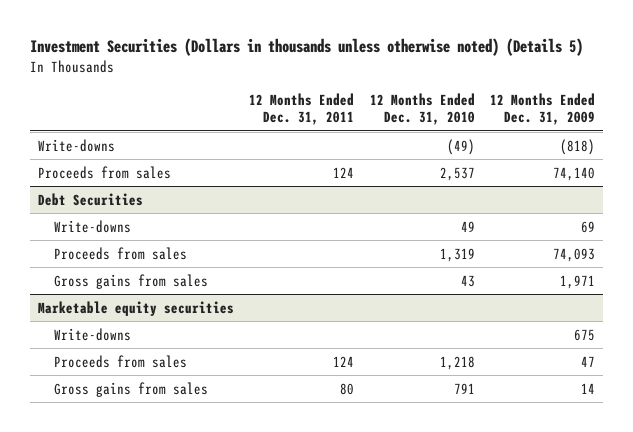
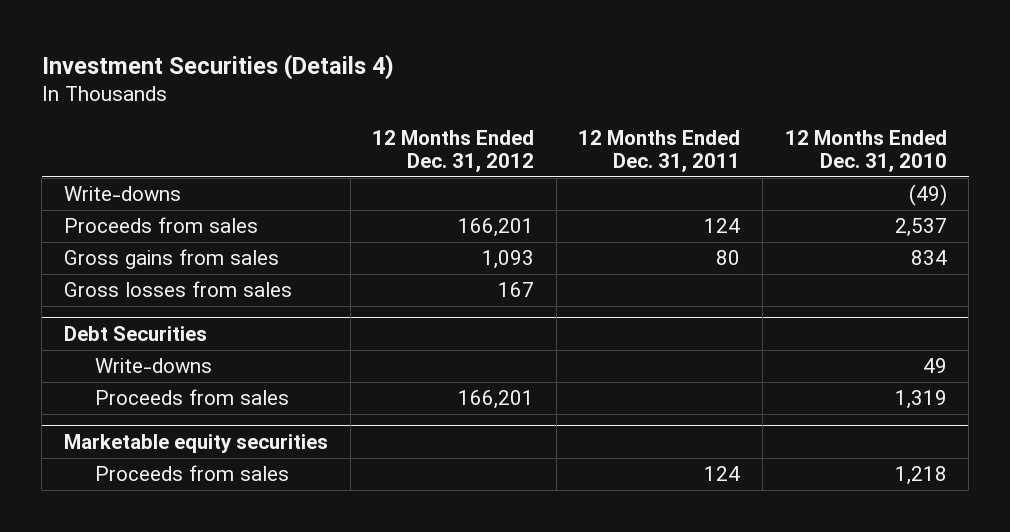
- Investment Securities (Dollars in thousands unless otherwise noted) (Details 5)
+ Investment Securities (Details 4)
- | 12 Months Ended Dec. 31, 2011 | 12 Months Ended Dec. 31, 2010 | 12 Months Ended Dec. 31, 2009
+ | 12 Months Ended Dec. 31, 2012 | 12 Months Ended Dec. 31, 2011 | 12 Months Ended Dec. 31, 2010
+ Gross gains from sales | 1,093 | 80 | 834
+ Gross losses from sales | 167 | |
@ Debt Securities
- Gross gains from sales | | 43 | 1,971
@ Marketable equity securities
- Write-downs | | | 675
- Gross gains from sales | 80 | 791 | 14

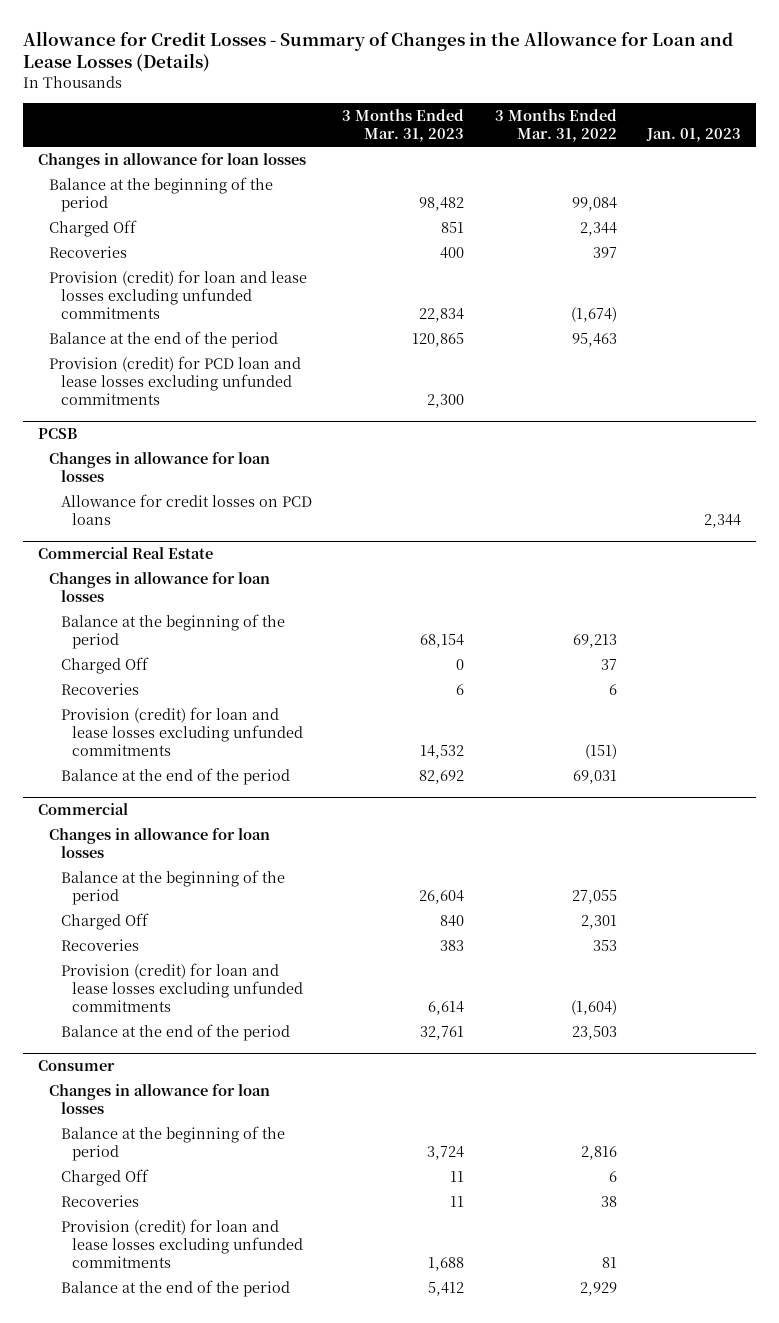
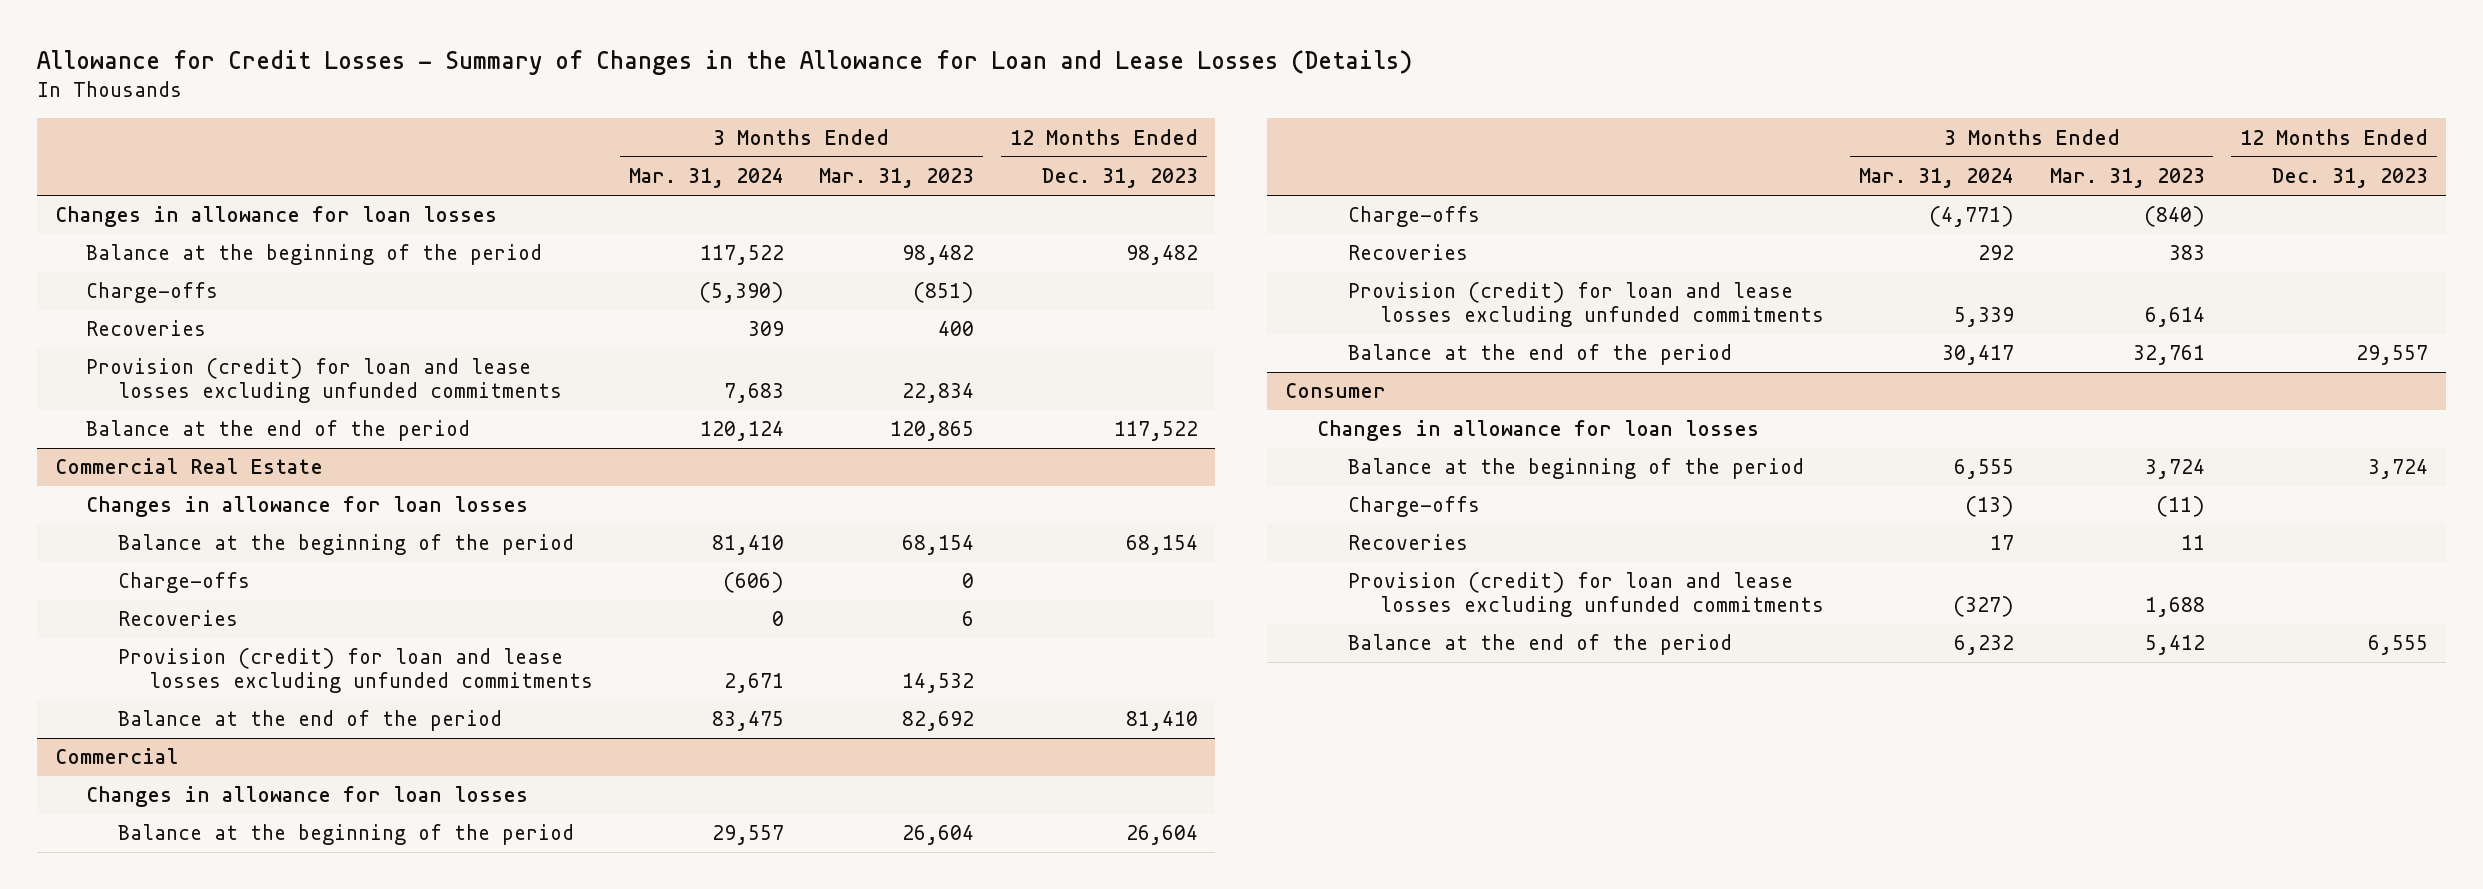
- | 3 Months Ended Mar. 31, 2023 | 3 Months Ended Mar. 31, 2022 | Jan. 01, 2023
+ | 3 Months Ended Mar. 31, 2024 | 3 Months Ended Mar. 31, 2023 | 12 Months Ended Dec. 31, 2023
- Charged Off | 851 | 2,344 |
+ Charge-offs | (5,390) | (851) |
- Provision (credit) for PCD loan and lease losses excluding unfunded commitments | 2,300 | |
- PCSB
- Changes in allowance for loan losses
- Allowance for credit losses on PCD loans | | | 2,344
@ Commercial Real Estate
- Charged Off | 0 | 37 |
+ Charge-offs | (606) | 0 |
@ Commercial
- Charged Off | 840 | 2,301 |
+ Charge-offs | (4,771) | (840) |
@ Consumer
- Charged Off | 11 | 6 |
+ Charge-offs | (13) | (11) |

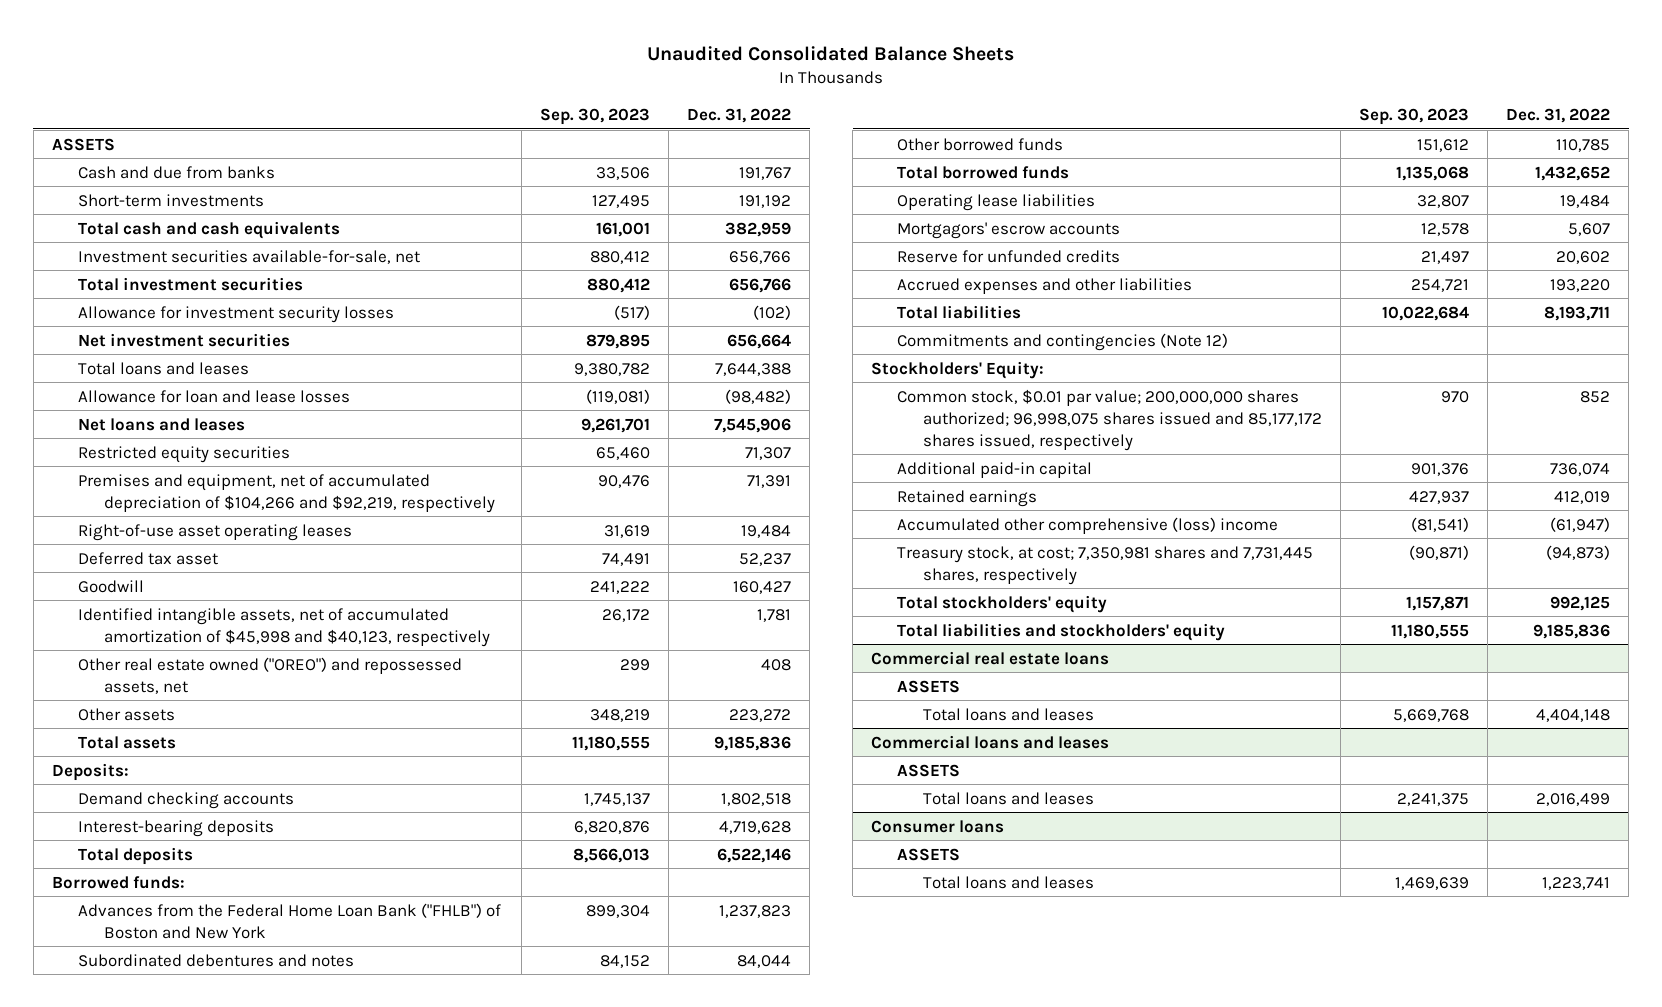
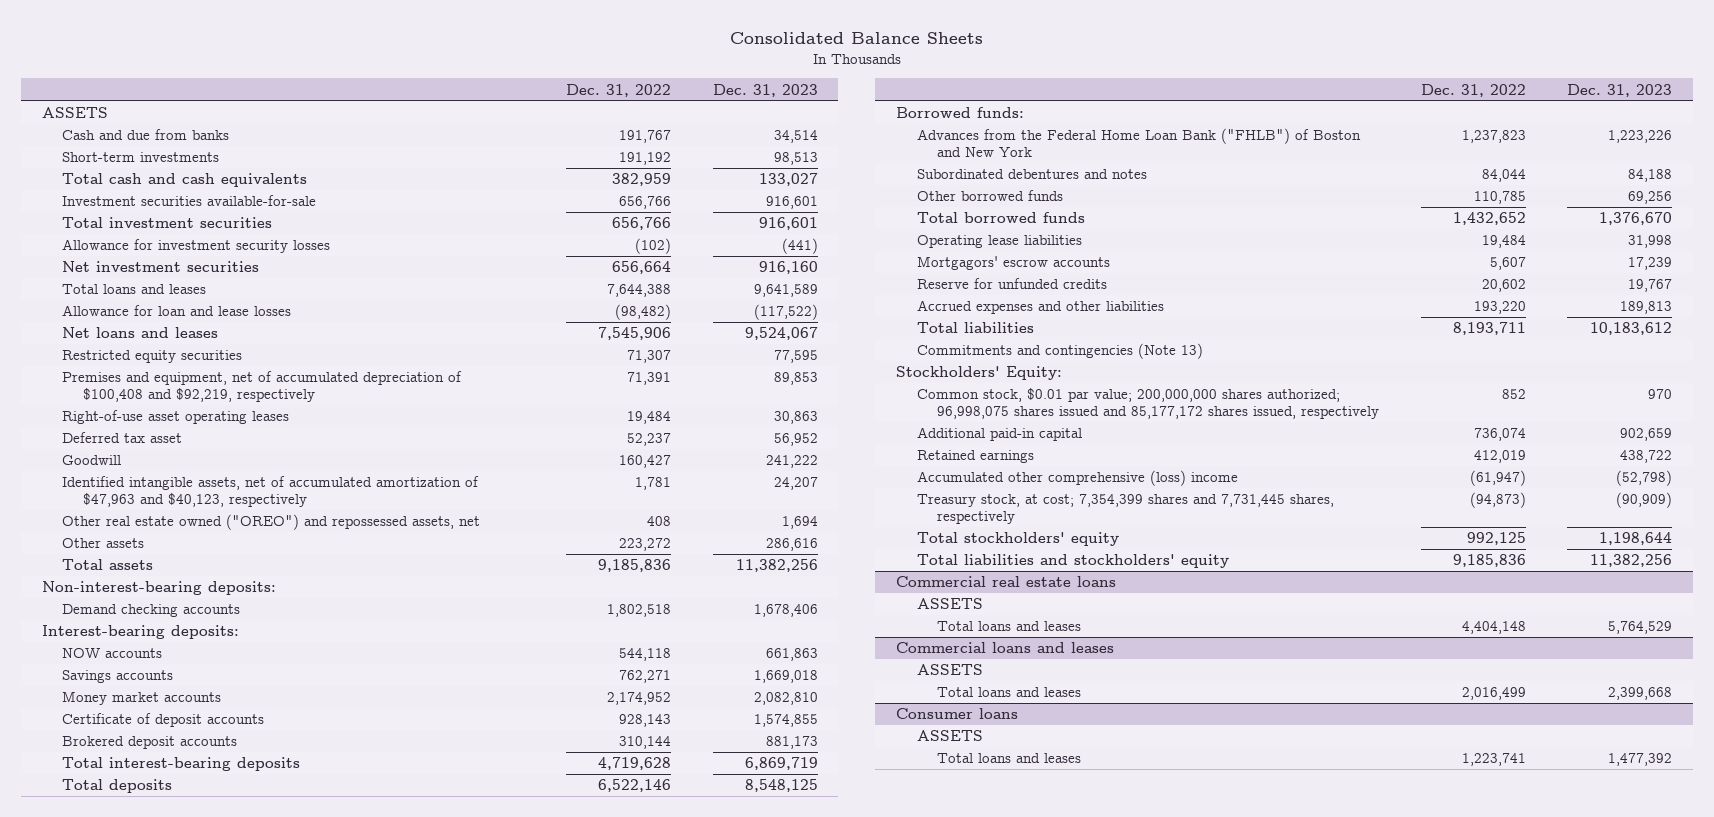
- Unaudited Consolidated Balance Sheets
+ Consolidated Balance Sheets
- | Sep. 30, 2023 | Dec. 31, 2022
+ | Dec. 31, 2022 | Dec. 31, 2023
- Investment securities available-for-sale, net | 880,412 | 656,766
+ Investment securities available-for-sale | 656,766 | 916,601
- Premises and equipment, net of accumulated depreciation of $104,266 and $92,219, respectively | 90,476 | 71,391
+ Premises and equipment, net of accumulated depreciation of $100,408 and $92,219, respectively | 71,391 | 89,853
- Identified intangible assets, net of accumulated amortization of $45,998 and $40,123, respectively | 26,172 | 1,781
+ Identified intangible assets, net of accumulated amortization of $47,963 and $40,123, respectively | 1,781 | 24,207
- Deposits:
+ Non-interest-bearing deposits:
- Interest-bearing deposits | 6,820,876 | 4,719,628
+ Interest-bearing deposits:
+ NOW accounts | 544,118 | 661,863
+ Savings accounts | 762,271 | 1,669,018
+ Money market accounts | 2,174,952 | 2,082,810
+ Certificate of deposit accounts | 928,143 | 1,574,855
+ Brokered deposit accounts | 310,144 | 881,173
+ Total interest-bearing deposits | 4,719,628 | 6,869,719
- Commitments and contingencies (Note 12)
+ Commitments and contingencies (Note 13)
- Treasury stock, at cost; 7,350,981 shares and 7,731,445 shares, respectively | (90,871) | (94,873)
+ Treasury stock, at cost; 7,354,399 shares and 7,731,445 shares, respectively | (94,873) | (90,909)

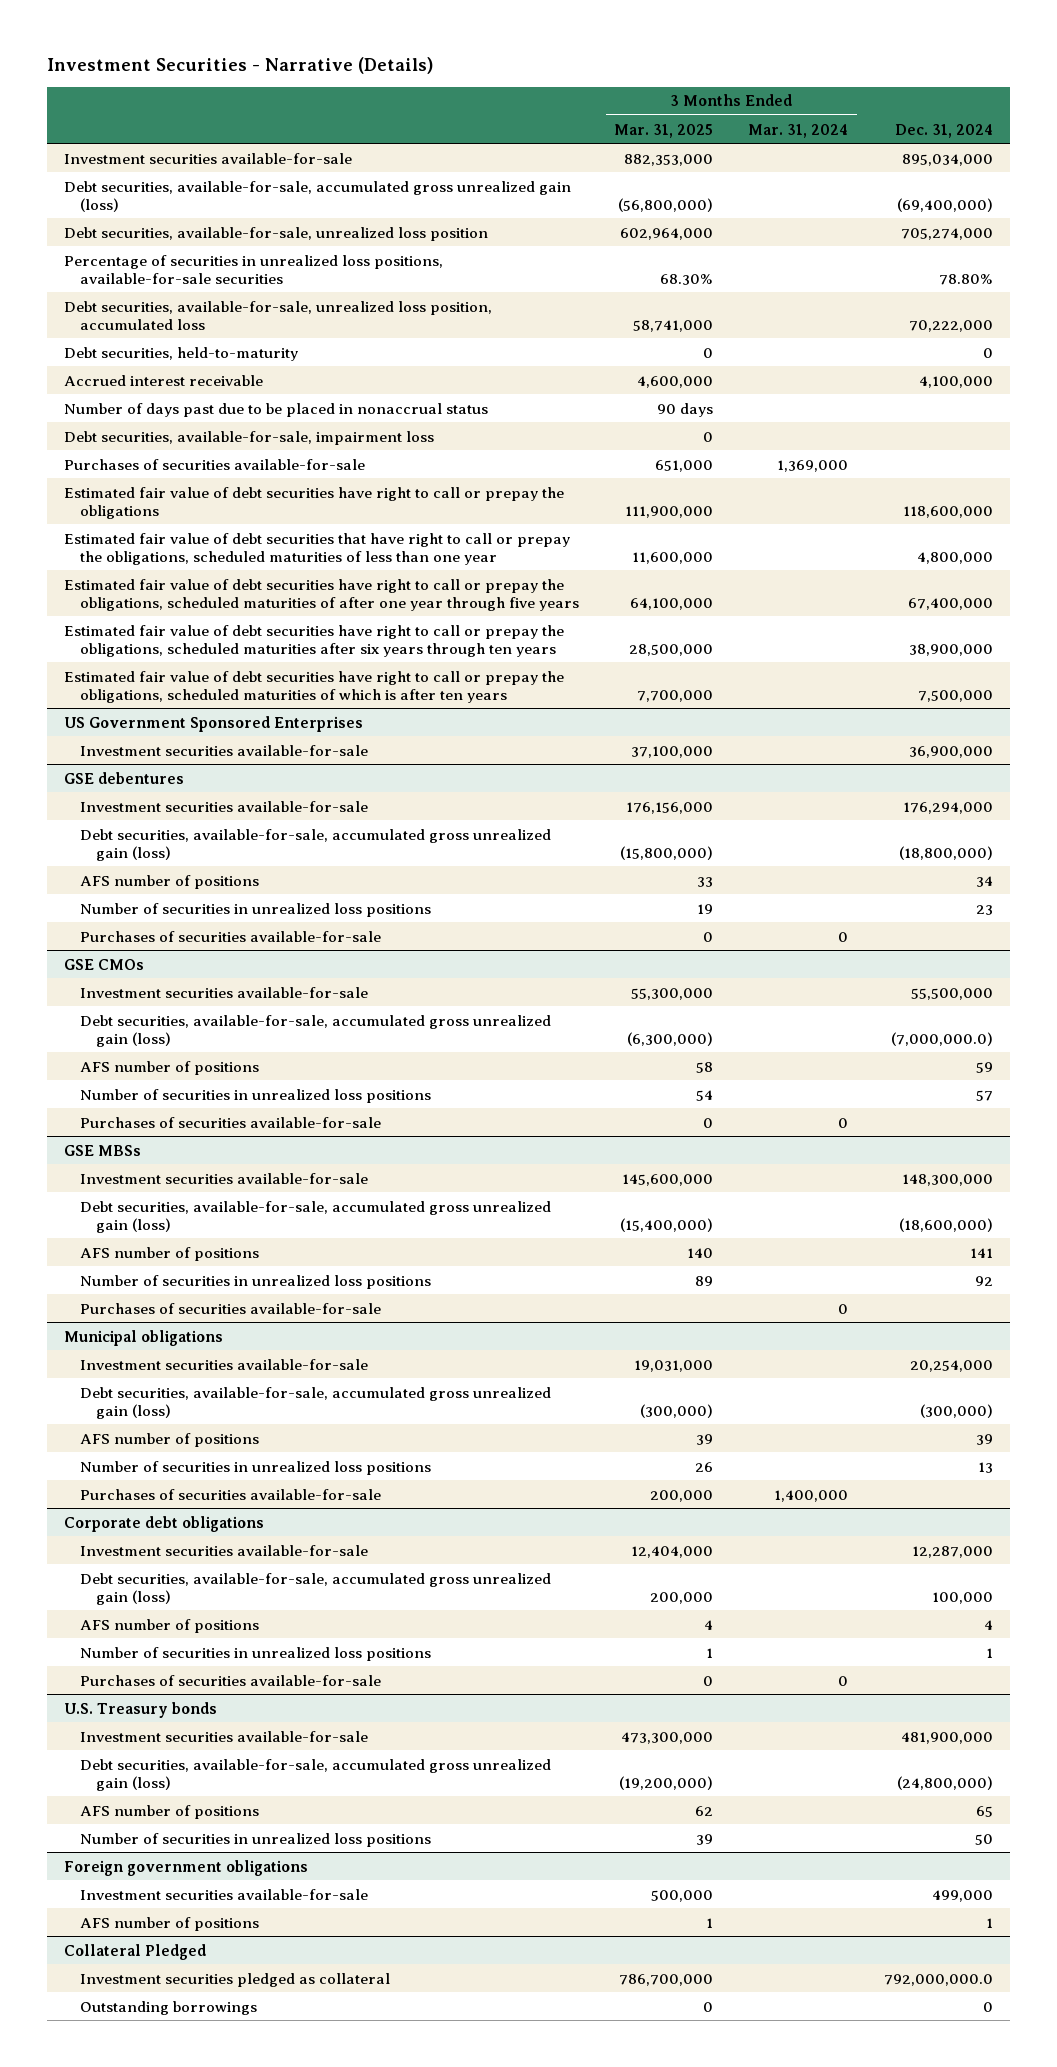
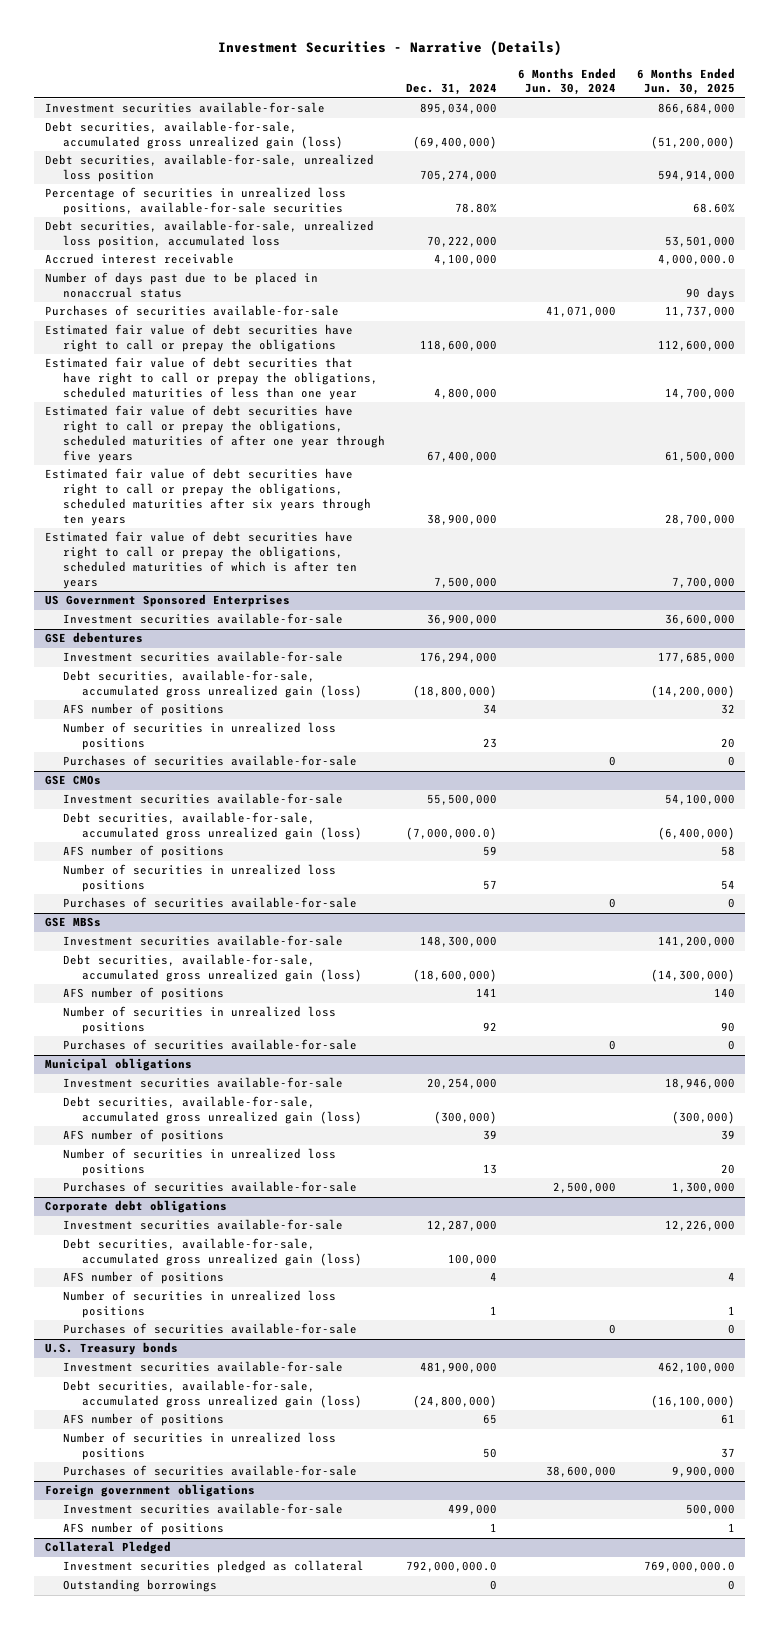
- | 3 Months Ended Mar. 31, 2025 | 3 Months Ended Mar. 31, 2024 | Dec. 31, 2024
+ | Dec. 31, 2024 | 6 Months Ended Jun. 30, 2024 | 6 Months Ended Jun. 30, 2025
- Debt securities, held-to-maturity | 0 | | 0
- Debt securities, available-for-sale, impairment loss | 0 | |
@ U.S. Treasury bonds
+ Purchases of securities available-for-sale | | 38,600,000 | 9,900,000

